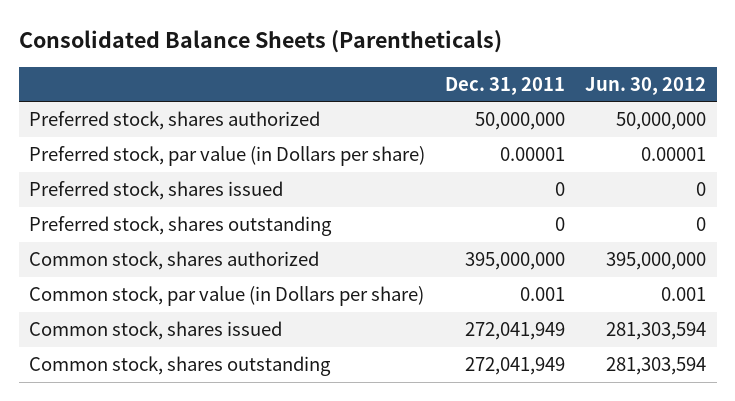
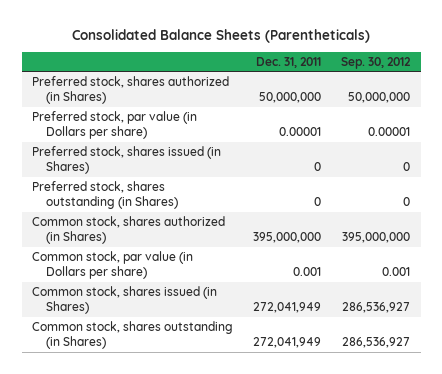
- | Dec. 31, 2011 | Jun. 30, 2012
+ | Dec. 31, 2011 | Sep. 30, 2012
- Preferred stock, shares authorized | 50,000,000 | 50,000,000
+ Preferred stock, shares authorized (in Shares) | 50,000,000 | 50,000,000
- Preferred stock, shares issued | 0 | 0
- Preferred stock, shares outstanding | 0 | 0
- Common stock, shares authorized | 395,000,000 | 395,000,000
+ Preferred stock, shares issued (in Shares) | 0 | 0
+ Preferred stock, shares outstanding (in Shares) | 0 | 0
+ Common stock, shares authorized (in Shares) | 395,000,000 | 395,000,000
- Common stock, shares issued | 272,041,949 | 281,303,594
- Common stock, shares outstanding | 272,041,949 | 281,303,594
+ Common stock, shares issued (in Shares) | 272,041,949 | 286,536,927
+ Common stock, shares outstanding (in Shares) | 272,041,949 | 286,536,927

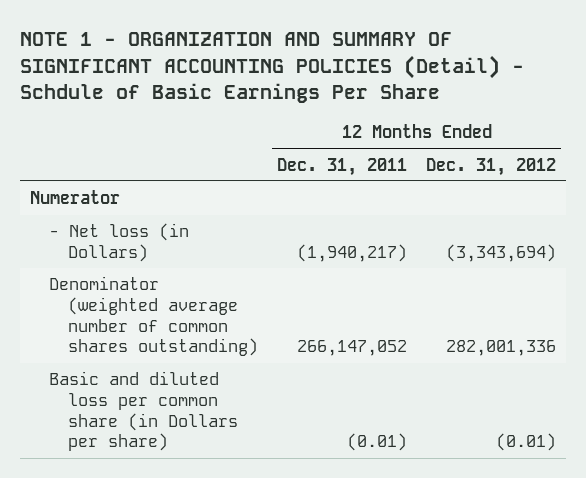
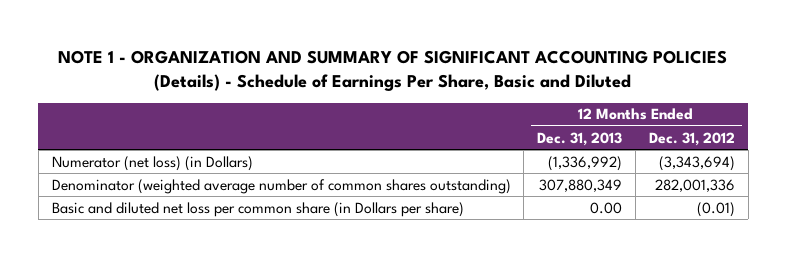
- NOTE 1 - ORGANIZATION AND SUMMARY OF SIGNIFICANT ACCOUNTING POLICIES (Detail) - Schdule of Basic Earnings Per Share
+ NOTE 1 - ORGANIZATION AND SUMMARY OF SIGNIFICANT ACCOUNTING POLICIES (Details) - Schedule of Earnings Per Share, Basic and Diluted
- | 12 Months Ended Dec. 31, 2011 | 12 Months Ended Dec. 31, 2012
+ | 12 Months Ended Dec. 31, 2013 | 12 Months Ended Dec. 31, 2012
- Numerator
- - Net loss (in Dollars) | (1,940,217) | (3,343,694)
+ Numerator (net loss) (in Dollars) | (1,336,992) | (3,343,694)
- Basic and diluted loss per common share (in Dollars per share) | (0.01) | (0.01)
+ Basic and diluted net loss per common share (in Dollars per share) | 0.00 | (0.01)

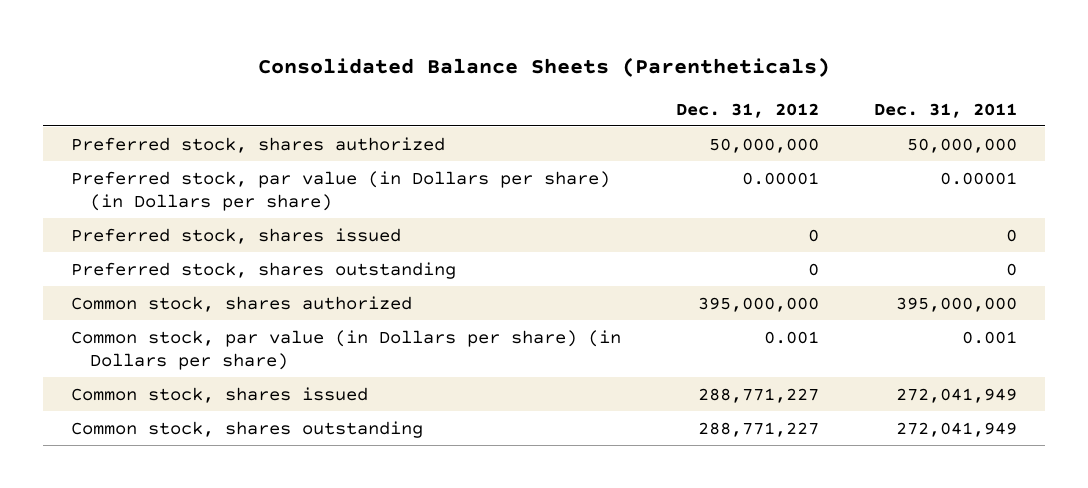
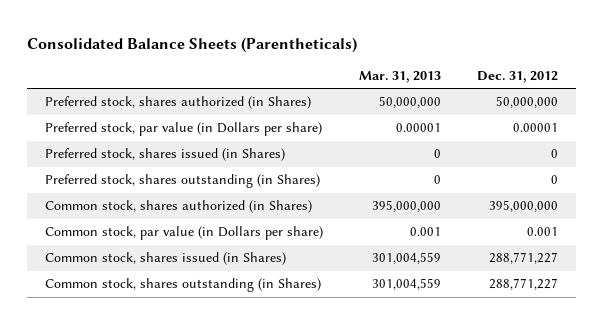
- | Dec. 31, 2012 | Dec. 31, 2011
+ | Mar. 31, 2013 | Dec. 31, 2012
- Preferred stock, shares authorized | 50,000,000 | 50,000,000
- Preferred stock, par value (in Dollars per share) (in Dollars per share) | 0.00001 | 0.00001
- Preferred stock, shares issued | 0 | 0
- Preferred stock, shares outstanding | 0 | 0
- Common stock, shares authorized | 395,000,000 | 395,000,000
- Common stock, par value (in Dollars per share) (in Dollars per share) | 0.001 | 0.001
- Common stock, shares issued | 288,771,227 | 272,041,949
- Common stock, shares outstanding | 288,771,227 | 272,041,949
+ Preferred stock, shares authorized (in Shares) | 50,000,000 | 50,000,000
+ Preferred stock, par value (in Dollars per share) | 0.00001 | 0.00001
+ Preferred stock, shares issued (in Shares) | 0 | 0
+ Preferred stock, shares outstanding (in Shares) | 0 | 0
+ Common stock, shares authorized (in Shares) | 395,000,000 | 395,000,000
+ Common stock, par value (in Dollars per share) | 0.001 | 0.001
+ Common stock, shares issued (in Shares) | 301,004,559 | 288,771,227
+ Common stock, shares outstanding (in Shares) | 301,004,559 | 288,771,227

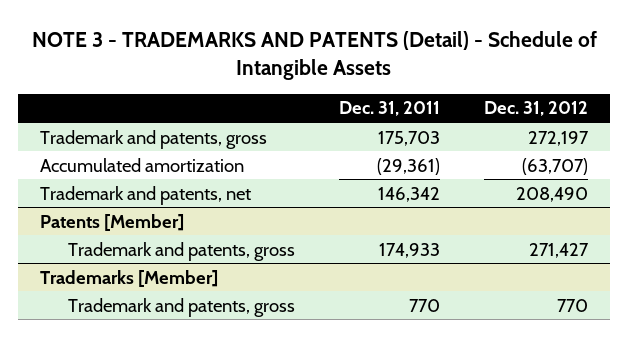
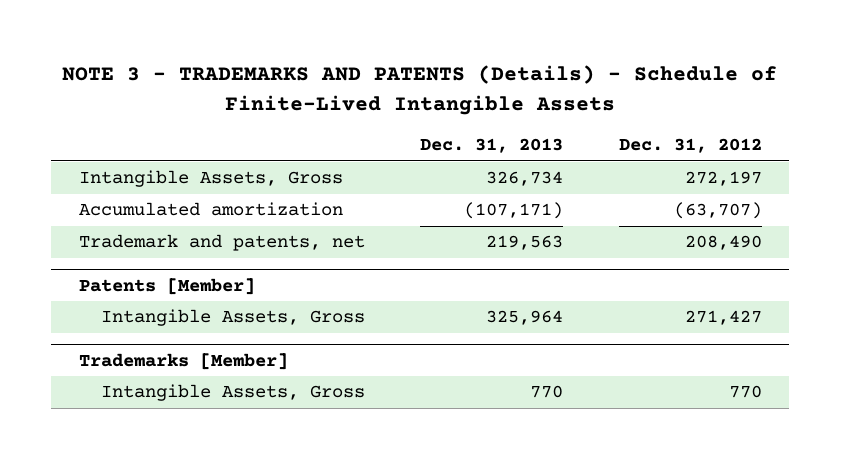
- NOTE 3 - TRADEMARKS AND PATENTS (Detail) - Schedule of Intangible Assets
+ NOTE 3 - TRADEMARKS AND PATENTS (Details) - Schedule of Finite-Lived Intangible Assets
- | Dec. 31, 2011 | Dec. 31, 2012
+ | Dec. 31, 2013 | Dec. 31, 2012
- Trademark and patents, gross | 175,703 | 272,197
+ Intangible Assets, Gross | 326,734 | 272,197
@ Patents [Member]
- Trademark and patents, gross | 174,933 | 271,427
+ Intangible Assets, Gross | 325,964 | 271,427
@ Trademarks [Member]
- Trademark and patents, gross | 770 | 770
+ Intangible Assets, Gross | 770 | 770

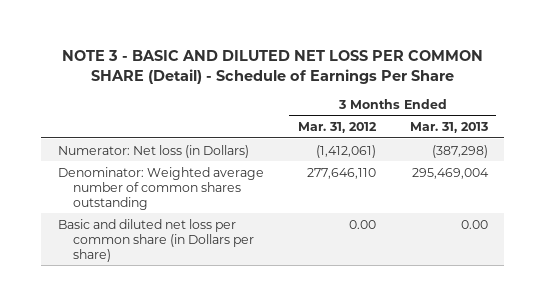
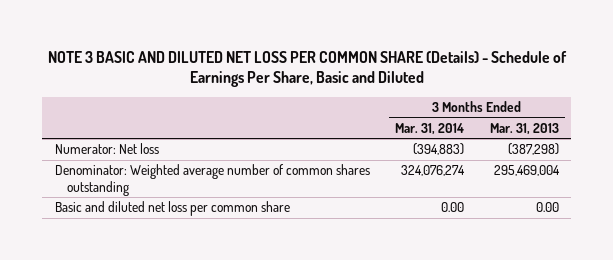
- NOTE 3 - BASIC AND DILUTED NET LOSS PER COMMON SHARE (Detail) - Schedule of Earnings Per Share
+ NOTE 3 BASIC AND DILUTED NET LOSS PER COMMON SHARE (Details) - Schedule of Earnings Per Share, Basic and Diluted
- | 3 Months Ended Mar. 31, 2012 | 3 Months Ended Mar. 31, 2013
+ | 3 Months Ended Mar. 31, 2014 | 3 Months Ended Mar. 31, 2013
- Numerator: Net loss (in Dollars) | (1,412,061) | (387,298)
+ Numerator: Net loss | (394,883) | (387,298)
- Basic and diluted net loss per common share (in Dollars per share) | 0.00 | 0.00
+ Basic and diluted net loss per common share | 0.00 | 0.00

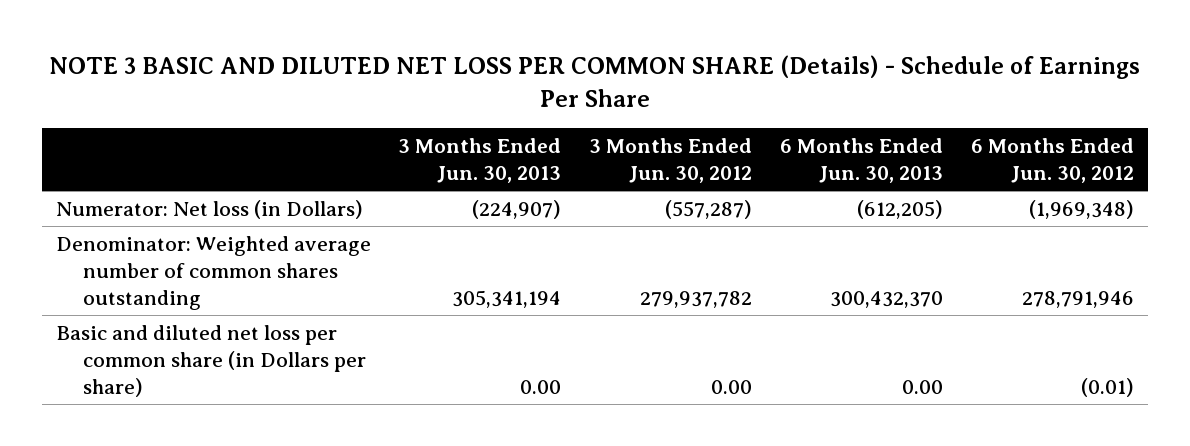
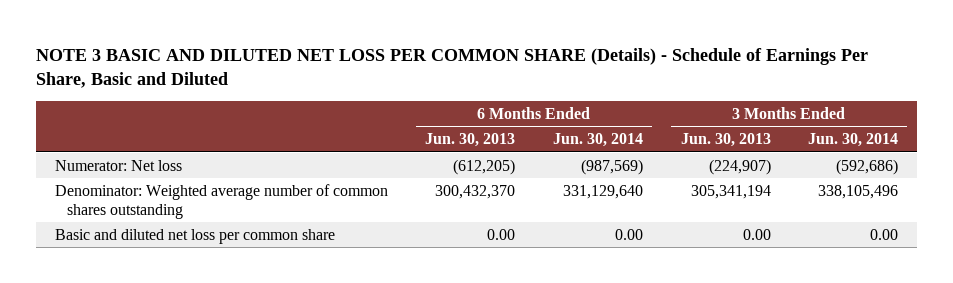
- NOTE 3 BASIC AND DILUTED NET LOSS PER COMMON SHARE (Details) - Schedule of Earnings Per Share
+ NOTE 3 BASIC AND DILUTED NET LOSS PER COMMON SHARE (Details) - Schedule of Earnings Per Share, Basic and Diluted
- | 3 Months Ended Jun. 30, 2013 | 3 Months Ended Jun. 30, 2012 | 6 Months Ended Jun. 30, 2013 | 6 Months Ended Jun. 30, 2012
+ | 6 Months Ended Jun. 30, 2013 | 6 Months Ended Jun. 30, 2014 | 3 Months Ended Jun. 30, 2013 | 3 Months Ended Jun. 30, 2014
- Numerator: Net loss (in Dollars) | (224,907) | (557,287) | (612,205) | (1,969,348)
+ Numerator: Net loss | (612,205) | (987,569) | (224,907) | (592,686)
- Basic and diluted net loss per common share (in Dollars per share) | 0.00 | 0.00 | 0.00 | (0.01)
+ Basic and diluted net loss per common share | 0.00 | 0.00 | 0.00 | 0.00

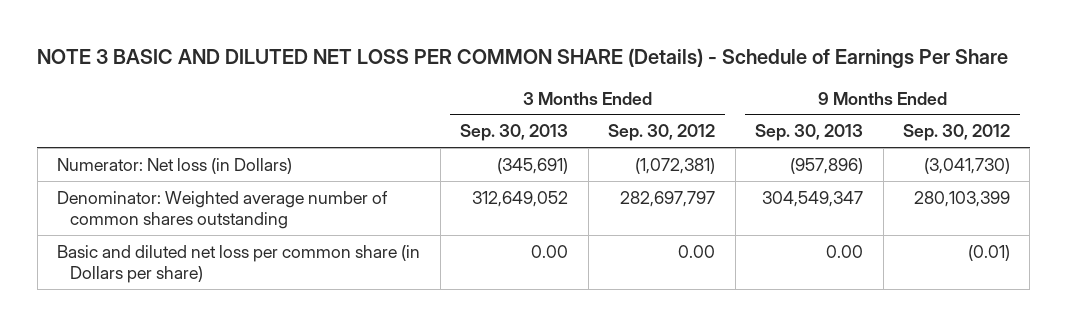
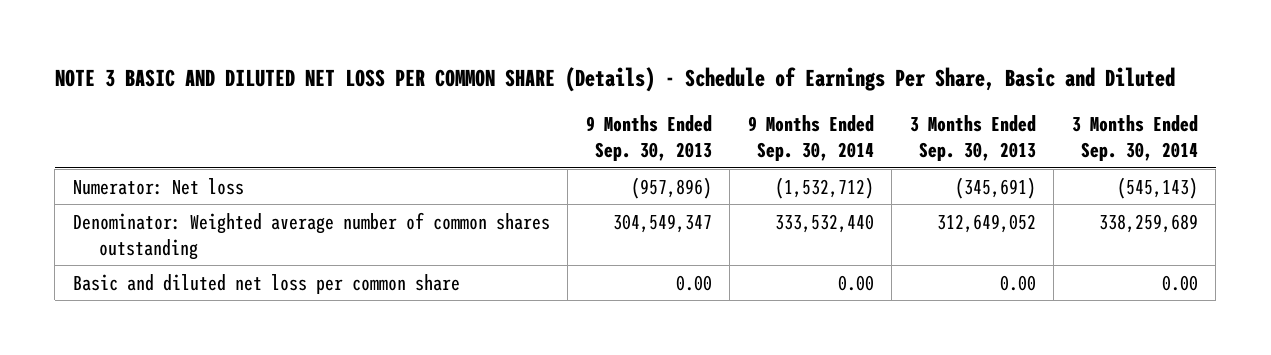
- NOTE 3 BASIC AND DILUTED NET LOSS PER COMMON SHARE (Details) - Schedule of Earnings Per Share
+ NOTE 3 BASIC AND DILUTED NET LOSS PER COMMON SHARE (Details) - Schedule of Earnings Per Share, Basic and Diluted
- | 3 Months Ended Sep. 30, 2013 | 3 Months Ended Sep. 30, 2012 | 9 Months Ended Sep. 30, 2013 | 9 Months Ended Sep. 30, 2012
+ | 9 Months Ended Sep. 30, 2013 | 9 Months Ended Sep. 30, 2014 | 3 Months Ended Sep. 30, 2013 | 3 Months Ended Sep. 30, 2014
- Numerator: Net loss (in Dollars) | (345,691) | (1,072,381) | (957,896) | (3,041,730)
+ Numerator: Net loss | (957,896) | (1,532,712) | (345,691) | (545,143)
- Basic and diluted net loss per common share (in Dollars per share) | 0.00 | 0.00 | 0.00 | (0.01)
+ Basic and diluted net loss per common share | 0.00 | 0.00 | 0.00 | 0.00

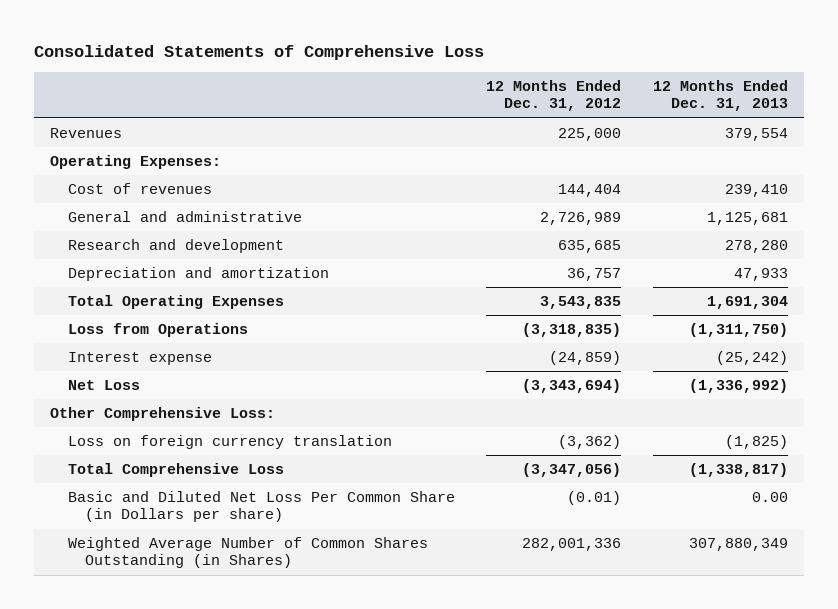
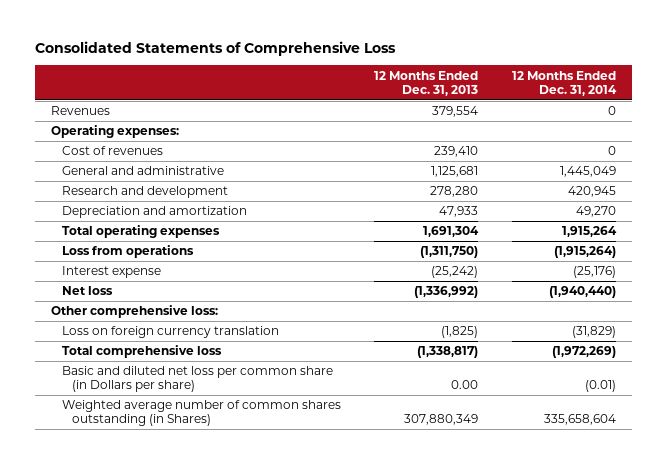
- | 12 Months Ended Dec. 31, 2012 | 12 Months Ended Dec. 31, 2013
+ | 12 Months Ended Dec. 31, 2013 | 12 Months Ended Dec. 31, 2014
- Operating Expenses:
+ Operating expenses:
- Total Operating Expenses | 3,543,835 | 1,691,304
- Loss from Operations | (3,318,835) | (1,311,750)
+ Total operating expenses | 1,691,304 | 1,915,264
+ Loss from operations | (1,311,750) | (1,915,264)
- Net Loss | (3,343,694) | (1,336,992)
- Other Comprehensive Loss:
+ Net loss | (1,336,992) | (1,940,440)
+ Other comprehensive loss:
- Total Comprehensive Loss | (3,347,056) | (1,338,817)
- Basic and Diluted Net Loss Per Common Share (in Dollars per share) | (0.01) | 0.00
- Weighted Average Number of Common Shares Outstanding (in Shares) | 282,001,336 | 307,880,349
+ Total comprehensive loss | (1,338,817) | (1,972,269)
+ Basic and diluted net loss per common share (in Dollars per share) | 0.00 | (0.01)
+ Weighted average number of common shares outstanding (in Shares) | 307,880,349 | 335,658,604

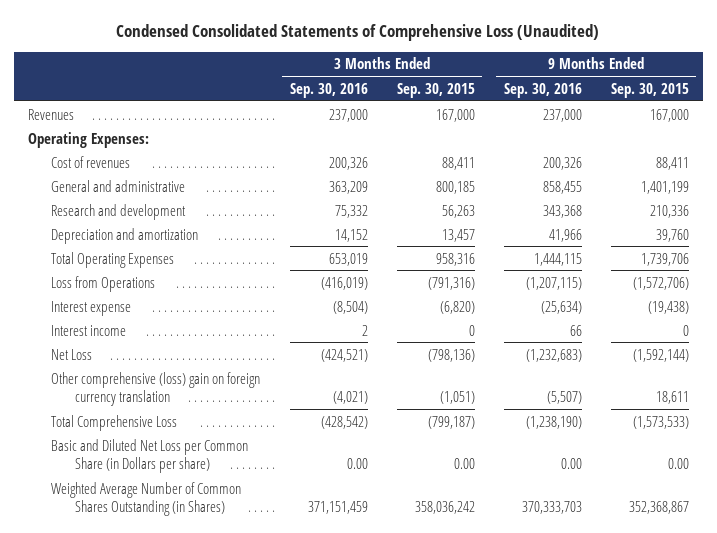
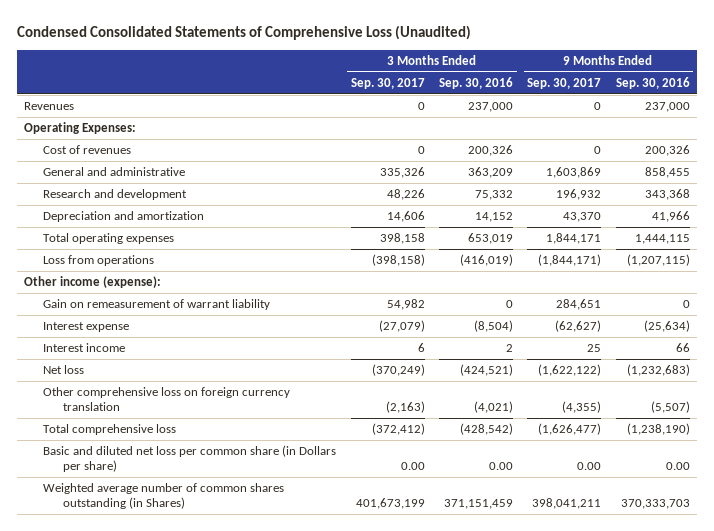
- | 3 Months Ended Sep. 30, 2016 | 3 Months Ended Sep. 30, 2015 | 9 Months Ended Sep. 30, 2016 | 9 Months Ended Sep. 30, 2015
+ | 3 Months Ended Sep. 30, 2017 | 3 Months Ended Sep. 30, 2016 | 9 Months Ended Sep. 30, 2017 | 9 Months Ended Sep. 30, 2016
- Total Operating Expenses | 653,019 | 958,316 | 1,444,115 | 1,739,706
- Loss from Operations | (416,019) | (791,316) | (1,207,115) | (1,572,706)
+ Total operating expenses | 398,158 | 653,019 | 1,844,171 | 1,444,115
+ Loss from operations | (398,158) | (416,019) | (1,844,171) | (1,207,115)
+ Other income (expense):
+ Gain on remeasurement of warrant liability | 54,982 | 0 | 284,651 | 0
- Net Loss | (424,521) | (798,136) | (1,232,683) | (1,592,144)
- Other comprehensive (loss) gain on foreign currency translation | (4,021) | (1,051) | (5,507) | 18,611
- Total Comprehensive Loss | (428,542) | (799,187) | (1,238,190) | (1,573,533)
- Basic and Diluted Net Loss per Common Share (in Dollars per share) | 0.00 | 0.00 | 0.00 | 0.00
- Weighted Average Number of Common Shares Outstanding (in Shares) | 371,151,459 | 358,036,242 | 370,333,703 | 352,368,867
+ Net loss | (370,249) | (424,521) | (1,622,122) | (1,232,683)
+ Other comprehensive loss on foreign currency translation | (2,163) | (4,021) | (4,355) | (5,507)
+ Total comprehensive loss | (372,412) | (428,542) | (1,626,477) | (1,238,190)
+ Basic and diluted net loss per common share (in Dollars per share) | 0.00 | 0.00 | 0.00 | 0.00
+ Weighted average number of common shares outstanding (in Shares) | 401,673,199 | 371,151,459 | 398,041,211 | 370,333,703

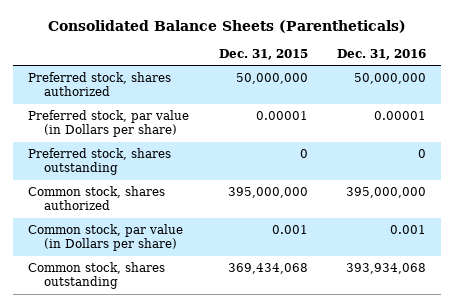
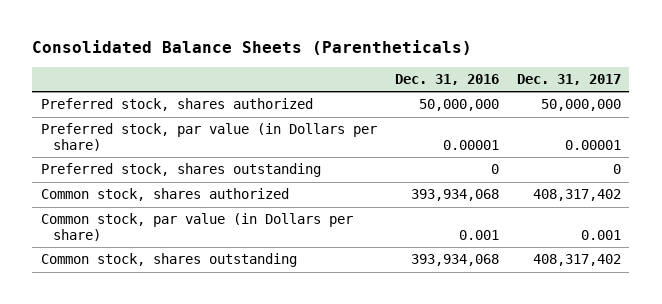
- | Dec. 31, 2015 | Dec. 31, 2016
+ | Dec. 31, 2016 | Dec. 31, 2017
- Common stock, shares authorized | 395,000,000 | 395,000,000
+ Common stock, shares authorized | 393,934,068 | 408,317,402

